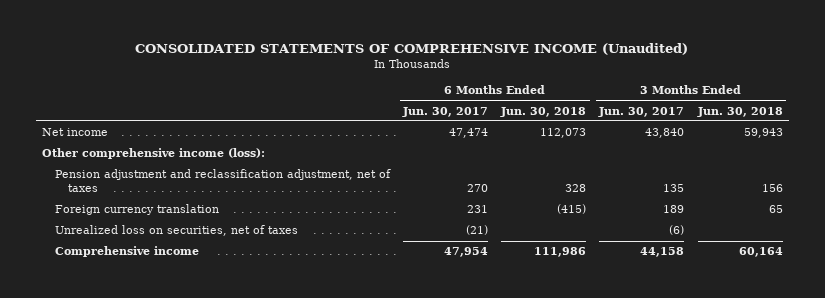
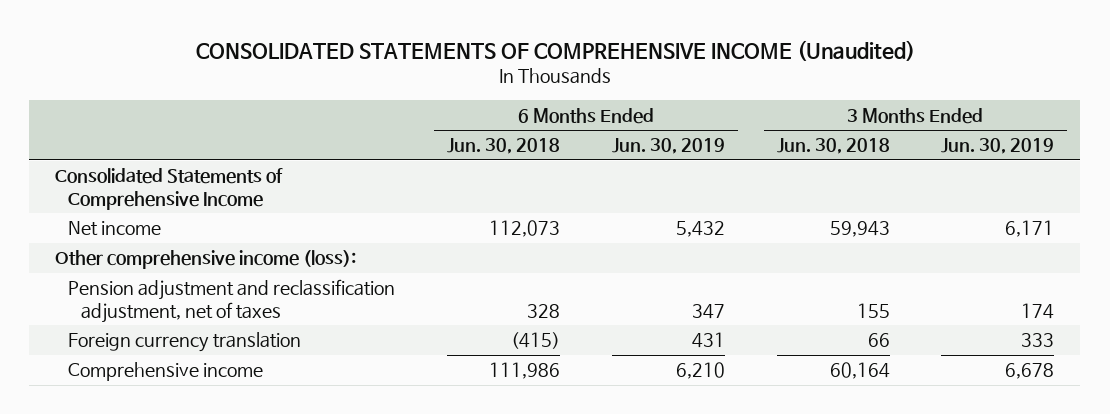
- | 6 Months Ended Jun. 30, 2017 | 6 Months Ended Jun. 30, 2018 | 3 Months Ended Jun. 30, 2017 | 3 Months Ended Jun. 30, 2018
+ | 6 Months Ended Jun. 30, 2018 | 6 Months Ended Jun. 30, 2019 | 3 Months Ended Jun. 30, 2018 | 3 Months Ended Jun. 30, 2019
+ Consolidated Statements of Comprehensive Income
- Pension adjustment and reclassification adjustment, net of taxes | 270 | 328 | 135 | 156
- Foreign currency translation | 231 | (415) | 189 | 65
- Unrealized loss on securities, net of taxes | (21) | | (6) |
+ Pension adjustment and reclassification adjustment, net of taxes | 328 | 347 | 155 | 174
+ Foreign currency translation | (415) | 431 | 66 | 333

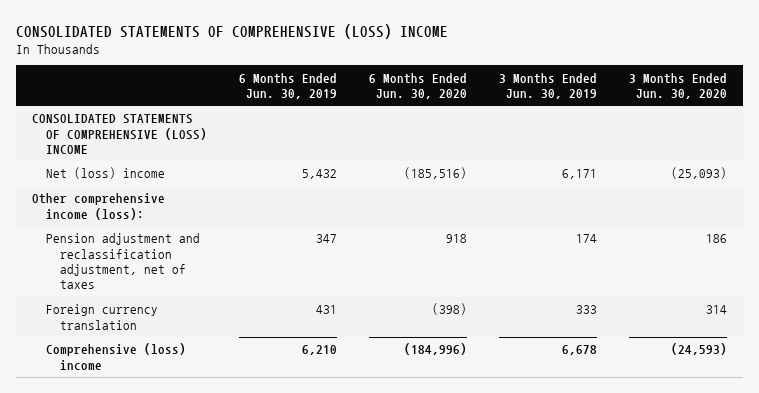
- CONSOLIDATED STATEMENTS OF COMPREHENSIVE INCOME (Unaudited)
+ CONSOLIDATED STATEMENTS OF COMPREHENSIVE (LOSS) INCOME
- | 6 Months Ended Jun. 30, 2018 | 6 Months Ended Jun. 30, 2019 | 3 Months Ended Jun. 30, 2018 | 3 Months Ended Jun. 30, 2019
+ | 6 Months Ended Jun. 30, 2019 | 6 Months Ended Jun. 30, 2020 | 3 Months Ended Jun. 30, 2019 | 3 Months Ended Jun. 30, 2020
- Consolidated Statements of Comprehensive Income
- Net income | 112,073 | 5,432 | 59,943 | 6,171
+ CONSOLIDATED STATEMENTS OF COMPREHENSIVE (LOSS) INCOME
+ Net (loss) income | 5,432 | (185,516) | 6,171 | (25,093)
- Comprehensive income | 111,986 | 6,210 | 60,164 | 6,678
+ Comprehensive (loss) income | 6,210 | (184,996) | 6,678 | (24,593)

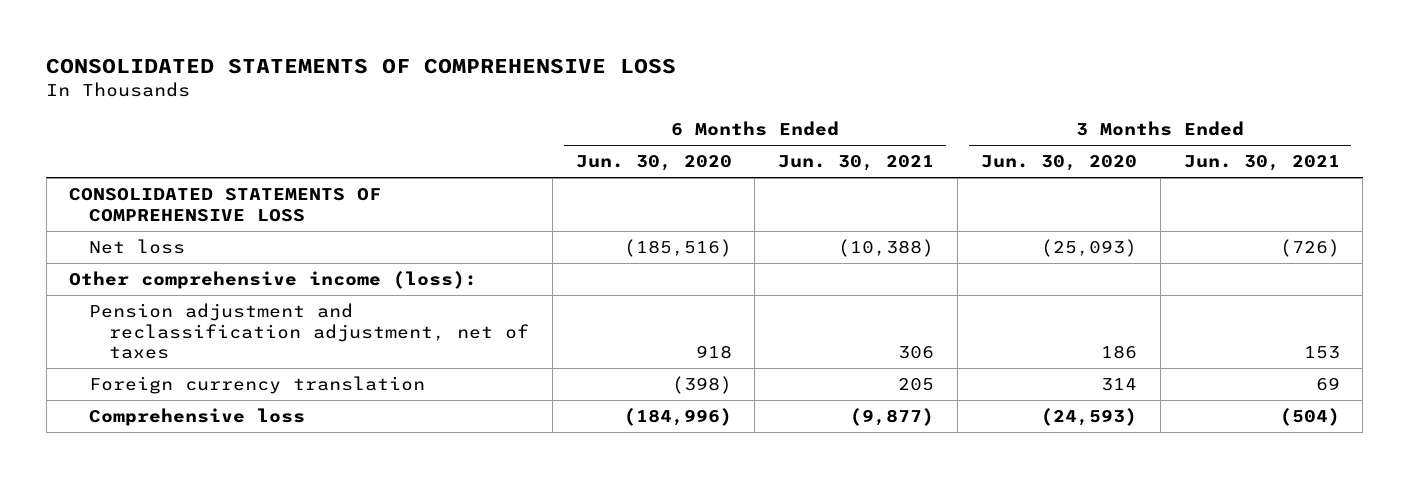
- CONSOLIDATED STATEMENTS OF COMPREHENSIVE (LOSS) INCOME
+ CONSOLIDATED STATEMENTS OF COMPREHENSIVE LOSS
- | 6 Months Ended Jun. 30, 2019 | 6 Months Ended Jun. 30, 2020 | 3 Months Ended Jun. 30, 2019 | 3 Months Ended Jun. 30, 2020
+ | 6 Months Ended Jun. 30, 2020 | 6 Months Ended Jun. 30, 2021 | 3 Months Ended Jun. 30, 2020 | 3 Months Ended Jun. 30, 2021
- CONSOLIDATED STATEMENTS OF COMPREHENSIVE (LOSS) INCOME
- Net (loss) income | 5,432 | (185,516) | 6,171 | (25,093)
+ CONSOLIDATED STATEMENTS OF COMPREHENSIVE LOSS
+ Net loss | (185,516) | (10,388) | (25,093) | (726)
- Comprehensive (loss) income | 6,210 | (184,996) | 6,678 | (24,593)
+ Comprehensive loss | (184,996) | (9,877) | (24,593) | (504)

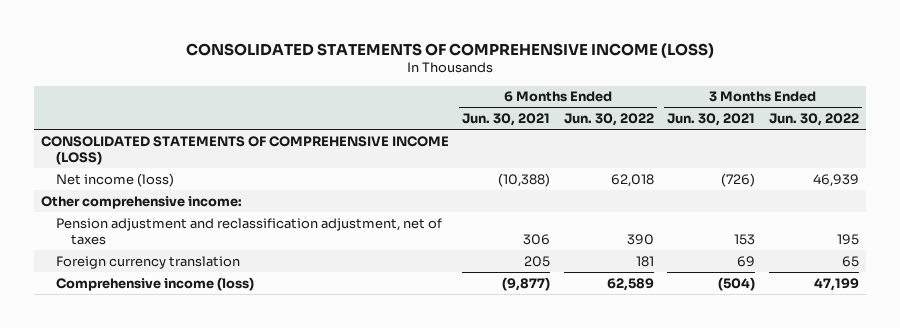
- CONSOLIDATED STATEMENTS OF COMPREHENSIVE LOSS
+ CONSOLIDATED STATEMENTS OF COMPREHENSIVE INCOME (LOSS)
- | 6 Months Ended Jun. 30, 2020 | 6 Months Ended Jun. 30, 2021 | 3 Months Ended Jun. 30, 2020 | 3 Months Ended Jun. 30, 2021
+ | 6 Months Ended Jun. 30, 2021 | 6 Months Ended Jun. 30, 2022 | 3 Months Ended Jun. 30, 2021 | 3 Months Ended Jun. 30, 2022
- CONSOLIDATED STATEMENTS OF COMPREHENSIVE LOSS
- Net loss | (185,516) | (10,388) | (25,093) | (726)
- Other comprehensive income (loss):
+ CONSOLIDATED STATEMENTS OF COMPREHENSIVE INCOME (LOSS)
+ Net income (loss) | (10,388) | 62,018 | (726) | 46,939
+ Other comprehensive income:
- Comprehensive loss | (184,996) | (9,877) | (24,593) | (504)
+ Comprehensive income (loss) | (9,877) | 62,589 | (504) | 47,199

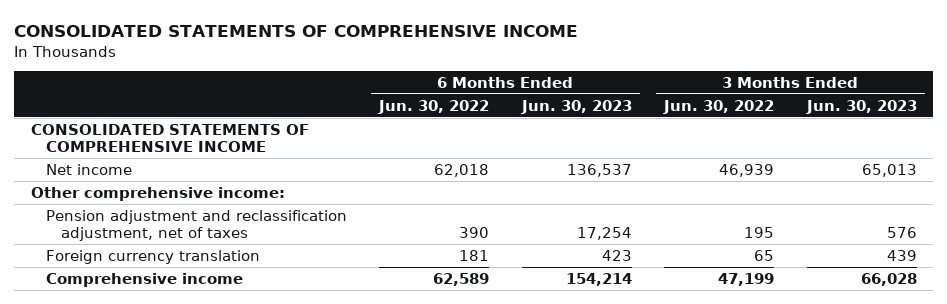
- CONSOLIDATED STATEMENTS OF COMPREHENSIVE INCOME (LOSS)
+ CONSOLIDATED STATEMENTS OF COMPREHENSIVE INCOME
- | 6 Months Ended Jun. 30, 2021 | 6 Months Ended Jun. 30, 2022 | 3 Months Ended Jun. 30, 2021 | 3 Months Ended Jun. 30, 2022
+ | 6 Months Ended Jun. 30, 2022 | 6 Months Ended Jun. 30, 2023 | 3 Months Ended Jun. 30, 2022 | 3 Months Ended Jun. 30, 2023
- CONSOLIDATED STATEMENTS OF COMPREHENSIVE INCOME (LOSS)
- Net income (loss) | (10,388) | 62,018 | (726) | 46,939
+ CONSOLIDATED STATEMENTS OF COMPREHENSIVE INCOME
+ Net income | 62,018 | 136,537 | 46,939 | 65,013
- Comprehensive income (loss) | (9,877) | 62,589 | (504) | 47,199
+ Comprehensive income | 62,589 | 154,214 | 47,199 | 66,028

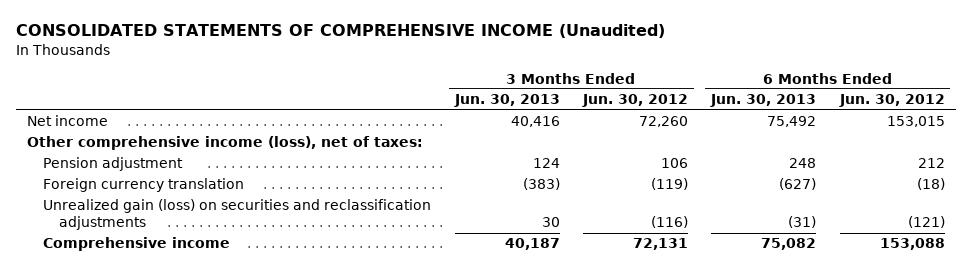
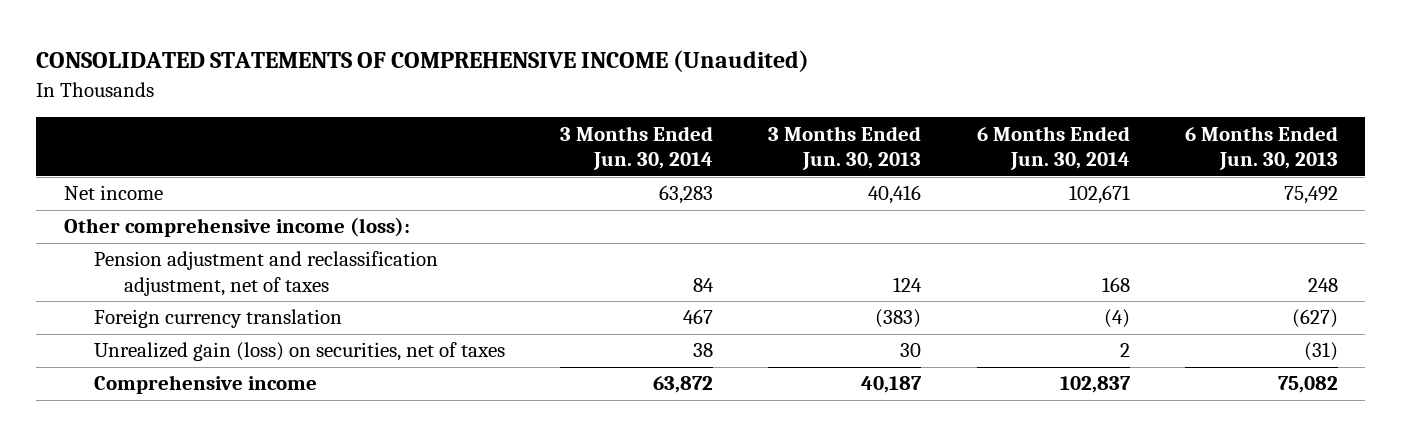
- | 3 Months Ended Jun. 30, 2013 | 3 Months Ended Jun. 30, 2012 | 6 Months Ended Jun. 30, 2013 | 6 Months Ended Jun. 30, 2012
+ | 3 Months Ended Jun. 30, 2014 | 3 Months Ended Jun. 30, 2013 | 6 Months Ended Jun. 30, 2014 | 6 Months Ended Jun. 30, 2013
- Other comprehensive income (loss), net of taxes:
- Pension adjustment | 124 | 106 | 248 | 212
+ Other comprehensive income (loss):
+ Pension adjustment and reclassification adjustment, net of taxes | 84 | 124 | 168 | 248
- Unrealized gain (loss) on securities and reclassification adjustments | 30 | (116) | (31) | (121)
+ Unrealized gain (loss) on securities, net of taxes | 38 | 30 | 2 | (31)

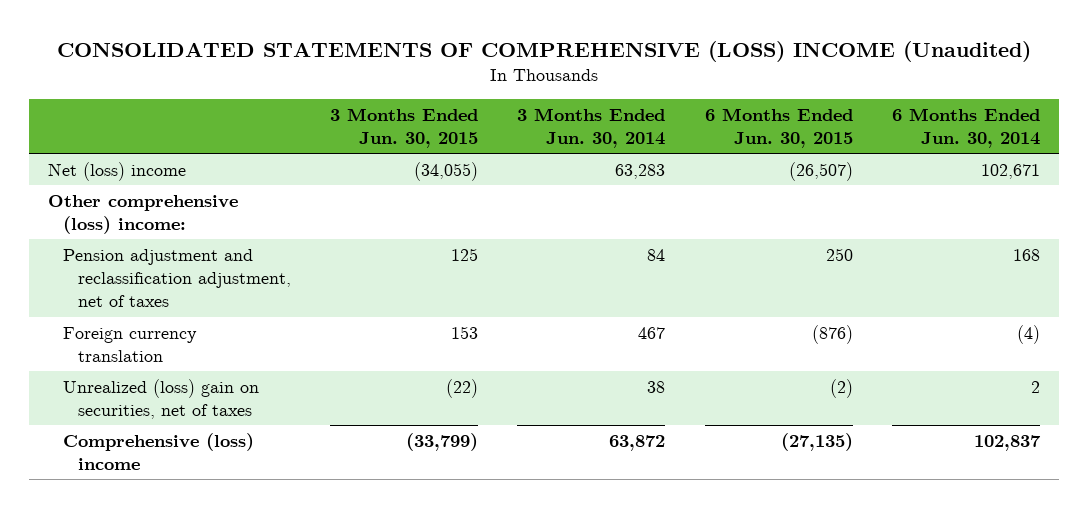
- CONSOLIDATED STATEMENTS OF COMPREHENSIVE INCOME (Unaudited)
+ CONSOLIDATED STATEMENTS OF COMPREHENSIVE (LOSS) INCOME (Unaudited)
- | 3 Months Ended Jun. 30, 2014 | 3 Months Ended Jun. 30, 2013 | 6 Months Ended Jun. 30, 2014 | 6 Months Ended Jun. 30, 2013
+ | 3 Months Ended Jun. 30, 2015 | 3 Months Ended Jun. 30, 2014 | 6 Months Ended Jun. 30, 2015 | 6 Months Ended Jun. 30, 2014
- Net income | 63,283 | 40,416 | 102,671 | 75,492
- Other comprehensive income (loss):
+ Net (loss) income | (34,055) | 63,283 | (26,507) | 102,671
+ Other comprehensive (loss) income:
- Unrealized gain (loss) on securities, net of taxes | 38 | 30 | 2 | (31)
- Comprehensive income | 63,872 | 40,187 | 102,837 | 75,082
+ Unrealized (loss) gain on securities, net of taxes | (22) | 38 | (2) | 2
+ Comprehensive (loss) income | (33,799) | 63,872 | (27,135) | 102,837

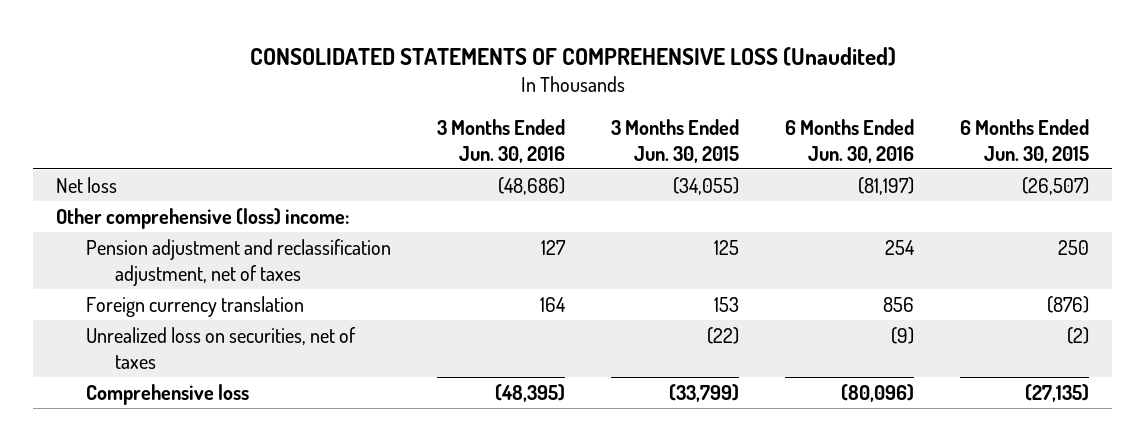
- CONSOLIDATED STATEMENTS OF COMPREHENSIVE (LOSS) INCOME (Unaudited)
+ CONSOLIDATED STATEMENTS OF COMPREHENSIVE LOSS (Unaudited)
- | 3 Months Ended Jun. 30, 2015 | 3 Months Ended Jun. 30, 2014 | 6 Months Ended Jun. 30, 2015 | 6 Months Ended Jun. 30, 2014
+ | 3 Months Ended Jun. 30, 2016 | 3 Months Ended Jun. 30, 2015 | 6 Months Ended Jun. 30, 2016 | 6 Months Ended Jun. 30, 2015
- Net (loss) income | (34,055) | 63,283 | (26,507) | 102,671
+ Net loss | (48,686) | (34,055) | (81,197) | (26,507)
- Unrealized (loss) gain on securities, net of taxes | (22) | 38 | (2) | 2
- Comprehensive (loss) income | (33,799) | 63,872 | (27,135) | 102,837
+ Unrealized loss on securities, net of taxes | | (22) | (9) | (2)
+ Comprehensive loss | (48,395) | (33,799) | (80,096) | (27,135)

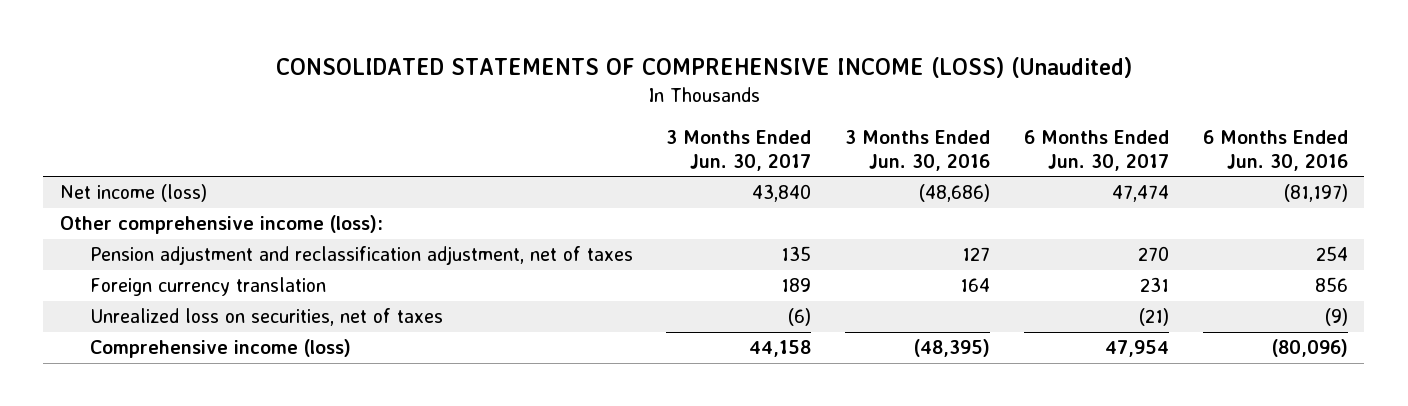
- CONSOLIDATED STATEMENTS OF COMPREHENSIVE LOSS (Unaudited)
+ CONSOLIDATED STATEMENTS OF COMPREHENSIVE INCOME (LOSS) (Unaudited)
- | 3 Months Ended Jun. 30, 2016 | 3 Months Ended Jun. 30, 2015 | 6 Months Ended Jun. 30, 2016 | 6 Months Ended Jun. 30, 2015
+ | 3 Months Ended Jun. 30, 2017 | 3 Months Ended Jun. 30, 2016 | 6 Months Ended Jun. 30, 2017 | 6 Months Ended Jun. 30, 2016
- Net loss | (48,686) | (34,055) | (81,197) | (26,507)
- Other comprehensive (loss) income:
+ Net income (loss) | 43,840 | (48,686) | 47,474 | (81,197)
+ Other comprehensive income (loss):
- Comprehensive loss | (48,395) | (33,799) | (80,096) | (27,135)
+ Comprehensive income (loss) | 44,158 | (48,395) | 47,954 | (80,096)

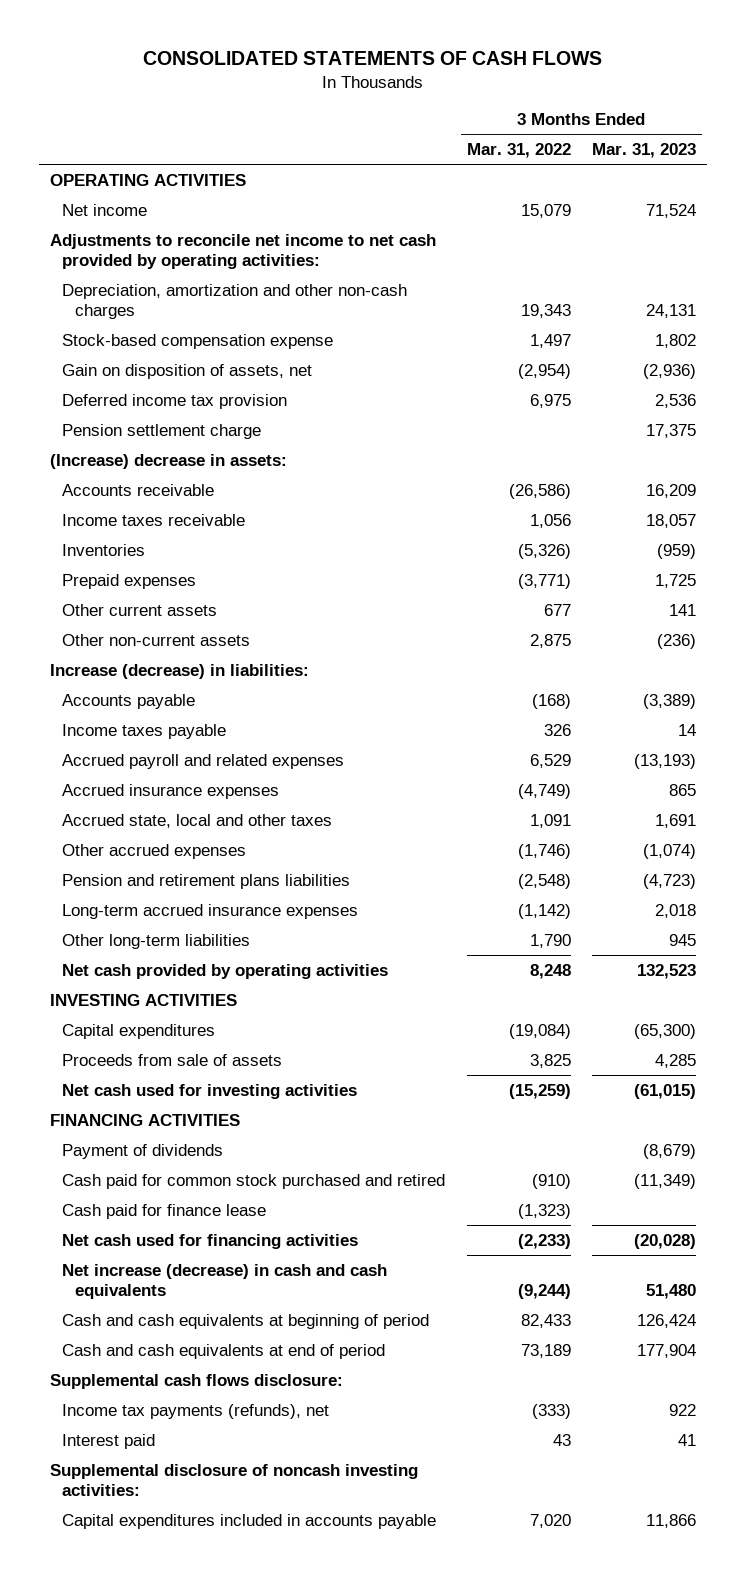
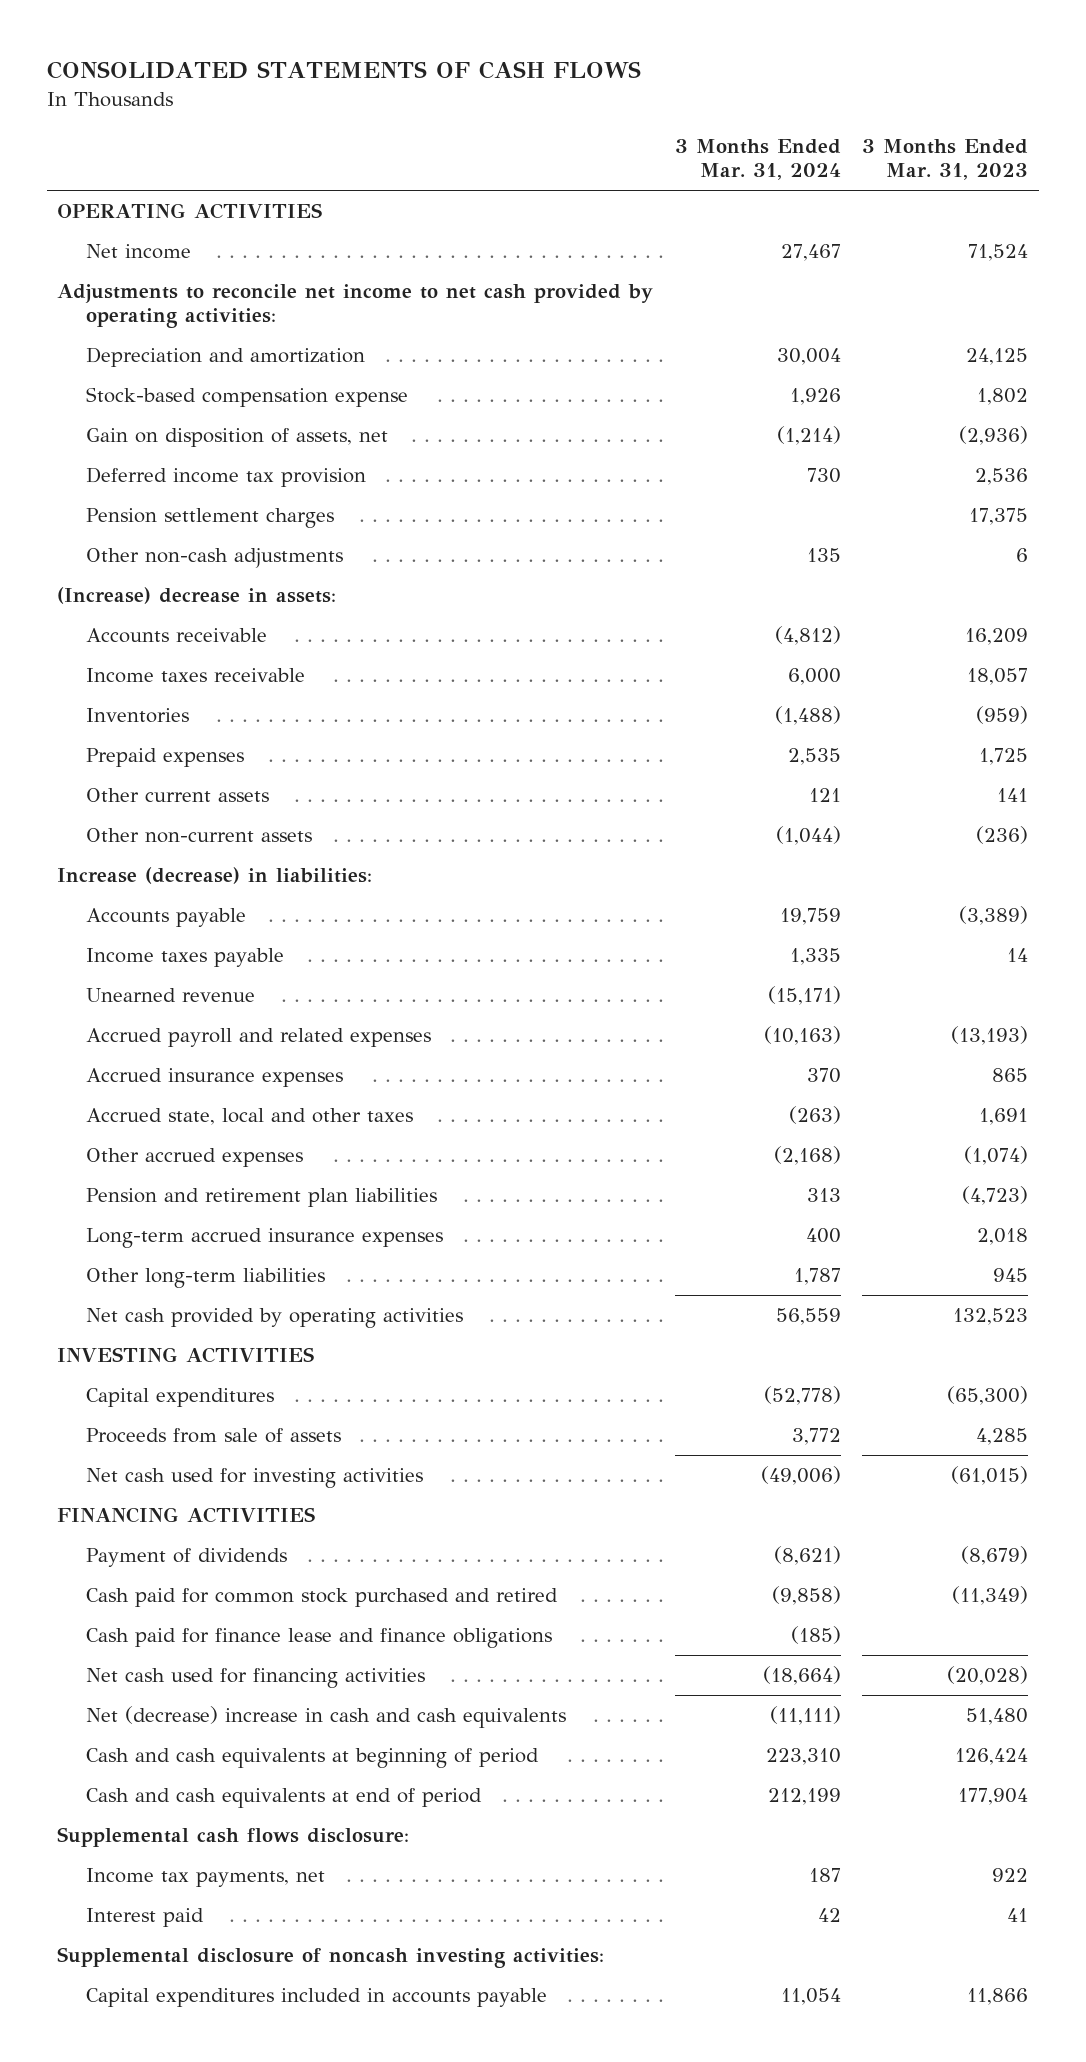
- | 3 Months Ended Mar. 31, 2022 | 3 Months Ended Mar. 31, 2023
+ | 3 Months Ended Mar. 31, 2024 | 3 Months Ended Mar. 31, 2023
- Depreciation, amortization and other non-cash charges | 19,343 | 24,131
+ Depreciation and amortization | 30,004 | 24,125
- Pension settlement charge | | 17,375
+ Pension settlement charges | | 17,375
+ Other non-cash adjustments | 135 | 6
+ Unearned revenue | (15,171) |
- Pension and retirement plans liabilities | (2,548) | (4,723)
+ Pension and retirement plan liabilities | 313 | (4,723)
- Cash paid for finance lease | (1,323) |
+ Cash paid for finance lease and finance obligations | (185) |
- Net increase (decrease) in cash and cash equivalents | (9,244) | 51,480
+ Net (decrease) increase in cash and cash equivalents | (11,111) | 51,480
- Income tax payments (refunds), net | (333) | 922
+ Income tax payments, net | 187 | 922

